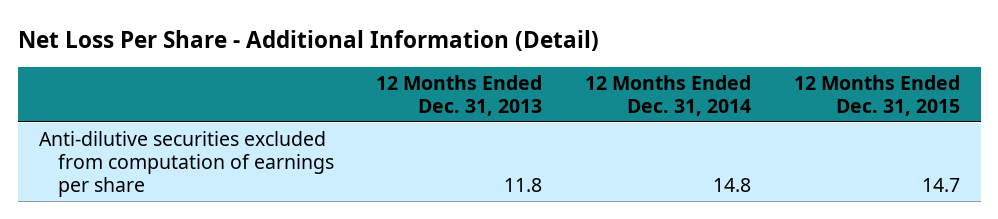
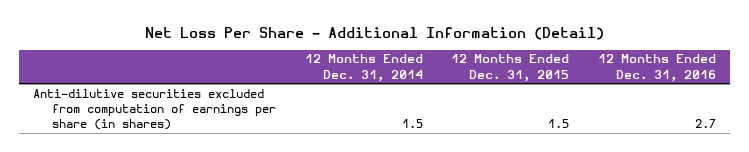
- | 12 Months Ended Dec. 31, 2013 | 12 Months Ended Dec. 31, 2014 | 12 Months Ended Dec. 31, 2015
+ | 12 Months Ended Dec. 31, 2014 | 12 Months Ended Dec. 31, 2015 | 12 Months Ended Dec. 31, 2016
- Anti-dilutive securities excluded from computation of earnings per share | 11.8 | 14.8 | 14.7
+ Anti-dilutive securities excluded from computation of earnings per share (in shares) | 1.5 | 1.5 | 2.7

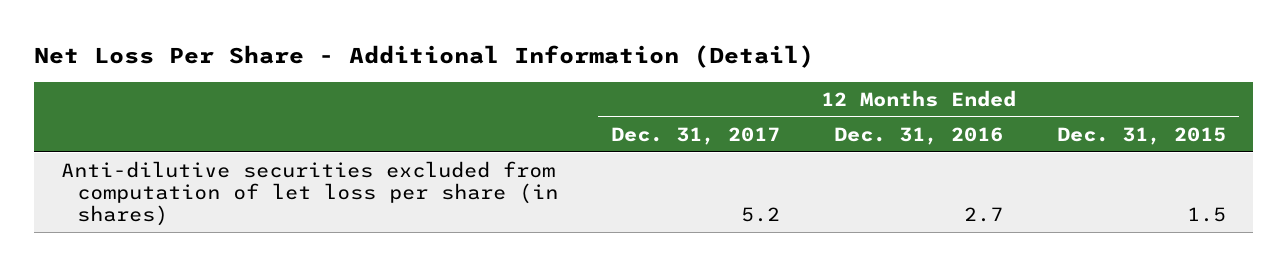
- | 12 Months Ended Dec. 31, 2014 | 12 Months Ended Dec. 31, 2015 | 12 Months Ended Dec. 31, 2016
+ | 12 Months Ended Dec. 31, 2017 | 12 Months Ended Dec. 31, 2016 | 12 Months Ended Dec. 31, 2015
- Anti-dilutive securities excluded from computation of earnings per share (in shares) | 1.5 | 1.5 | 2.7
+ Anti-dilutive securities excluded from computation of let loss per share (in shares) | 5.2 | 2.7 | 1.5

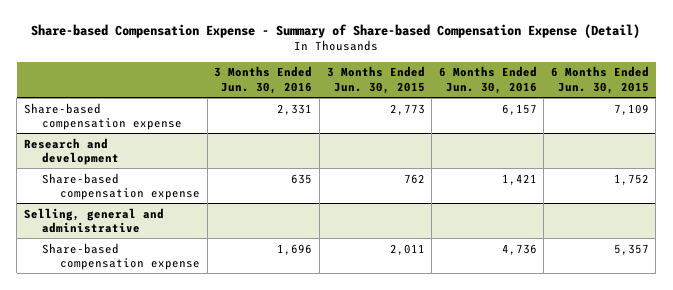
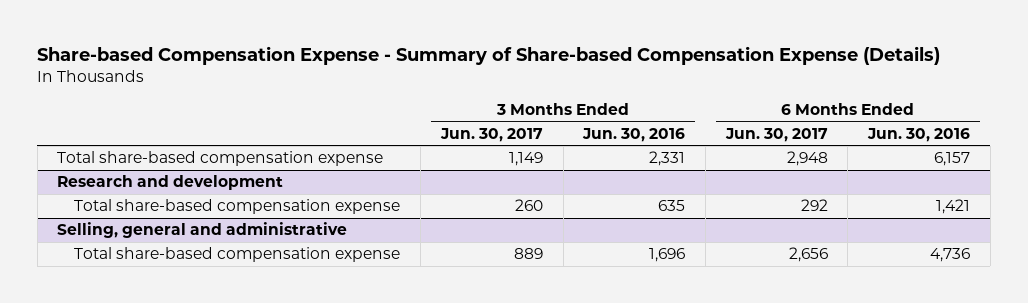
- Share-based Compensation Expense - Summary of Share-based Compensation Expense (Detail)
+ Share-based Compensation Expense - Summary of Share-based Compensation Expense (Details)
- | 3 Months Ended Jun. 30, 2016 | 3 Months Ended Jun. 30, 2015 | 6 Months Ended Jun. 30, 2016 | 6 Months Ended Jun. 30, 2015
+ | 3 Months Ended Jun. 30, 2017 | 3 Months Ended Jun. 30, 2016 | 6 Months Ended Jun. 30, 2017 | 6 Months Ended Jun. 30, 2016
- Share-based compensation expense | 2,331 | 2,773 | 6,157 | 7,109
+ Total share-based compensation expense | 1,149 | 2,331 | 2,948 | 6,157
@ Research and development
- Share-based compensation expense | 635 | 762 | 1,421 | 1,752
+ Total share-based compensation expense | 260 | 635 | 292 | 1,421
@ Selling, general and administrative
- Share-based compensation expense | 1,696 | 2,011 | 4,736 | 5,357
+ Total share-based compensation expense | 889 | 1,696 | 2,656 | 4,736

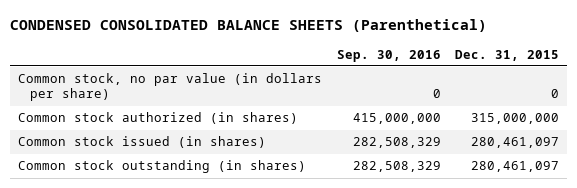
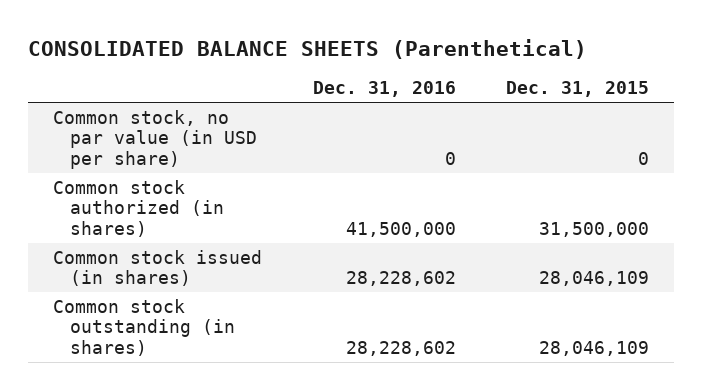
- CONDENSED CONSOLIDATED BALANCE SHEETS (Parenthetical)
+ CONSOLIDATED BALANCE SHEETS (Parenthetical)
- | Sep. 30, 2016 | Dec. 31, 2015
+ | Dec. 31, 2016 | Dec. 31, 2015
- Common stock, no par value (in dollars per share) | 0 | 0
- Common stock authorized (in shares) | 415,000,000 | 315,000,000
- Common stock issued (in shares) | 282,508,329 | 280,461,097
- Common stock outstanding (in shares) | 282,508,329 | 280,461,097
+ Common stock, no par value (in USD per share) | 0 | 0
+ Common stock authorized (in shares) | 41,500,000 | 31,500,000
+ Common stock issued (in shares) | 28,228,602 | 28,046,109
+ Common stock outstanding (in shares) | 28,228,602 | 28,046,109

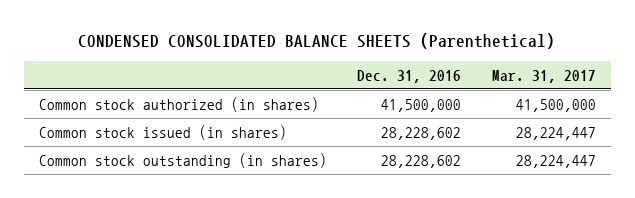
- CONSOLIDATED BALANCE SHEETS (Parenthetical)
+ CONDENSED CONSOLIDATED BALANCE SHEETS (Parenthetical)
- | Dec. 31, 2016 | Dec. 31, 2015
+ | Dec. 31, 2016 | Mar. 31, 2017
- Common stock, no par value (in USD per share) | 0 | 0

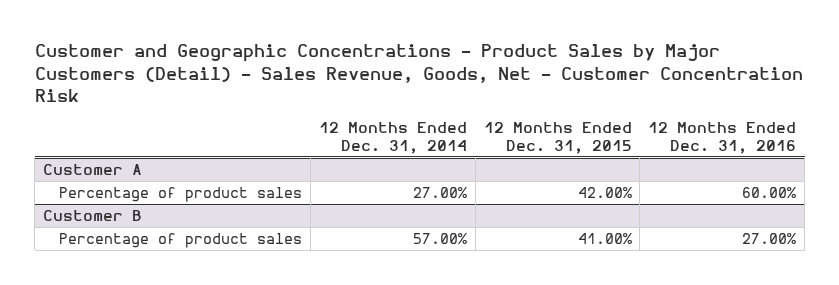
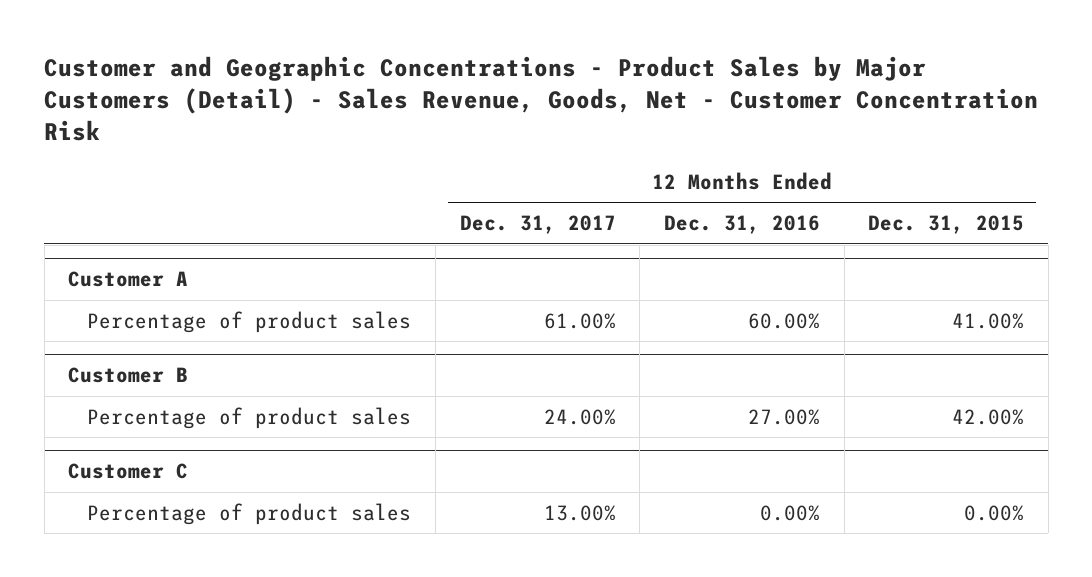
- | 12 Months Ended Dec. 31, 2014 | 12 Months Ended Dec. 31, 2015 | 12 Months Ended Dec. 31, 2016
+ | 12 Months Ended Dec. 31, 2017 | 12 Months Ended Dec. 31, 2016 | 12 Months Ended Dec. 31, 2015
@ Customer A
- Percentage of product sales | 27.00% | 42.00% | 60.00%
+ Percentage of product sales | 61.00% | 60.00% | 41.00%
@ Customer B
- Percentage of product sales | 57.00% | 41.00% | 27.00%
+ Percentage of product sales | 24.00% | 27.00% | 42.00%
+ Customer C
+ Percentage of product sales | 13.00% | 0.00% | 0.00%

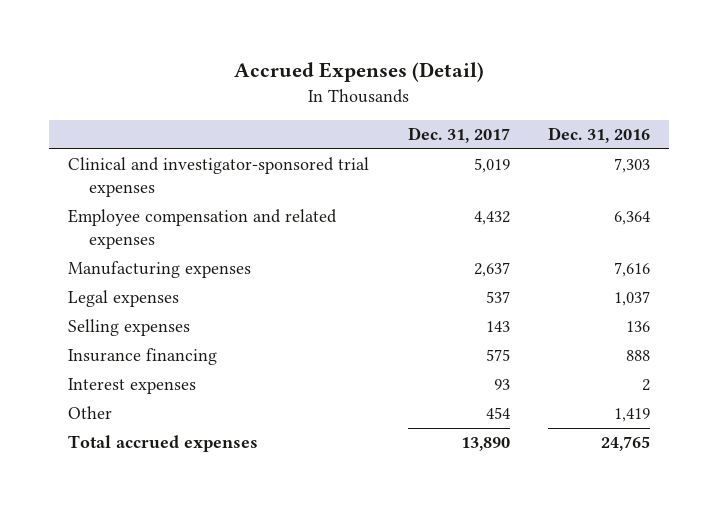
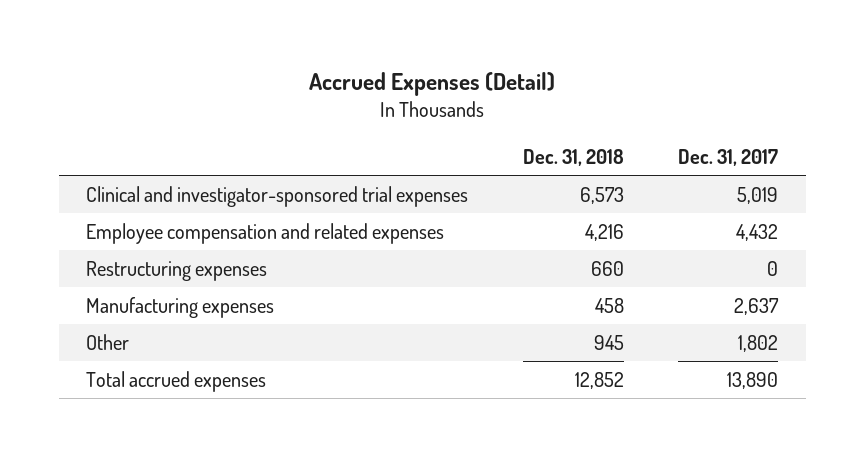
- | Dec. 31, 2017 | Dec. 31, 2016
+ | Dec. 31, 2018 | Dec. 31, 2017
+ Restructuring expenses | 660 | 0
- Legal expenses | 537 | 1,037
- Selling expenses | 143 | 136
- Insurance financing | 575 | 888
- Interest expenses | 93 | 2
- Other | 454 | 1,419
+ Other | 945 | 1,802

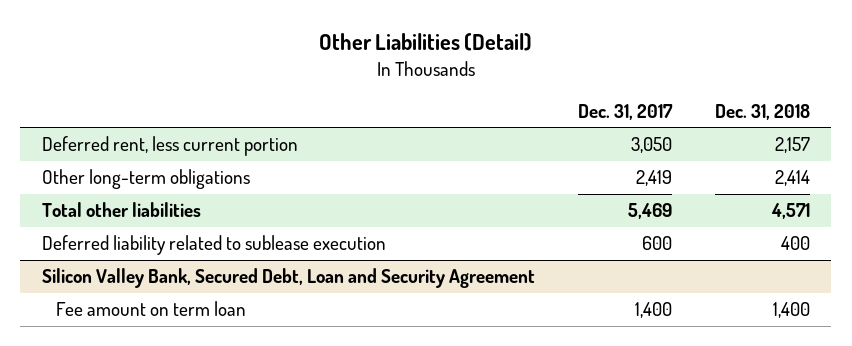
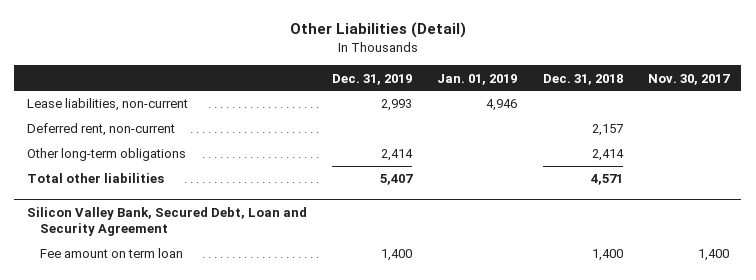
- | Dec. 31, 2017 | Dec. 31, 2018
+ | Dec. 31, 2019 | Jan. 01, 2019 | Dec. 31, 2018 | Nov. 30, 2017
- Deferred rent, less current portion | 3,050 | 2,157
+ Lease liabilities, non-current | 2,993 | 4,946 | |
+ Deferred rent, non-current | | | 2,157 |
- Deferred liability related to sublease execution | 600 | 400

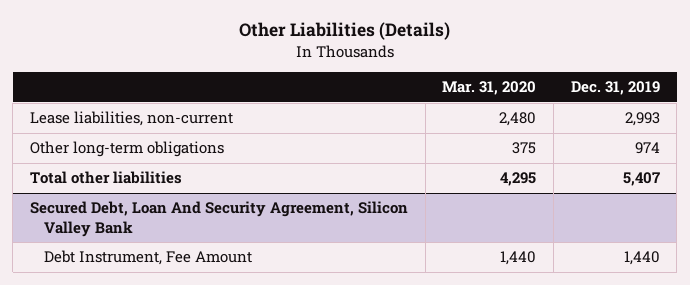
- Other Liabilities (Detail)
+ Other Liabilities (Details)
- | Dec. 31, 2019 | Jan. 01, 2019 | Dec. 31, 2018 | Nov. 30, 2017
+ | Mar. 31, 2020 | Dec. 31, 2019
- Deferred rent, non-current | | | 2,157 |
- Other long-term obligations | 2,414 | | 2,414 |
+ Other long-term obligations | 375 | 974
- Silicon Valley Bank, Secured Debt, Loan and Security Agreement
- Fee amount on term loan | 1,400 | | 1,400 | 1,400
+ Secured Debt, Loan And Security Agreement, Silicon Valley Bank
+ Debt Instrument, Fee Amount | 1,440 | 1,440

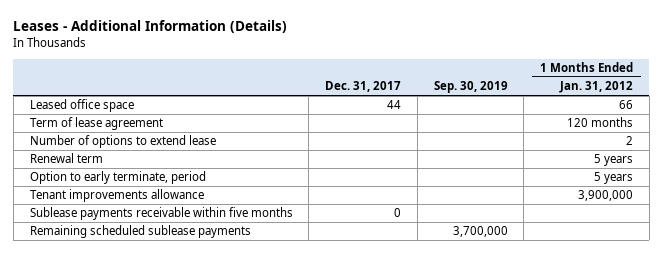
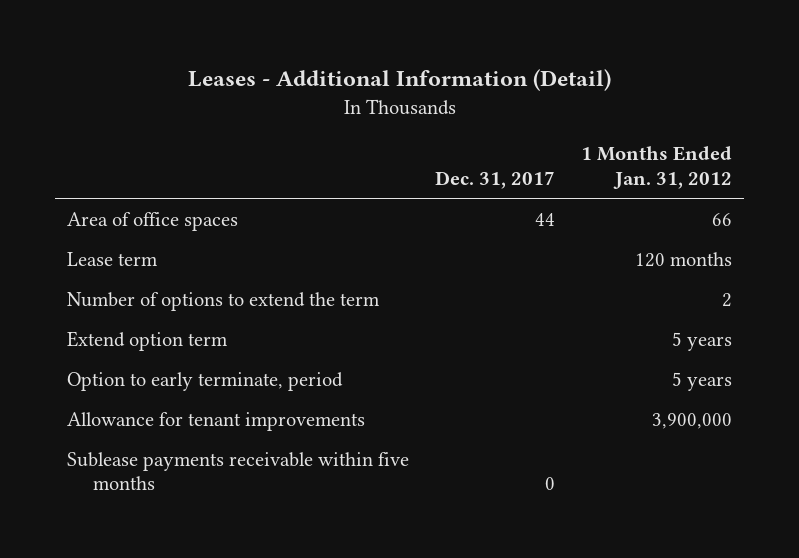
- Leases - Additional Information (Details)
+ Leases - Additional Information (Detail)
- | Dec. 31, 2017 | Sep. 30, 2019 | 1 Months Ended Jan. 31, 2012
+ | Dec. 31, 2017 | 1 Months Ended Jan. 31, 2012
- Leased office space | 44 | | 66
- Term of lease agreement | | | 120 months
- Number of options to extend lease | | | 2
- Renewal term | | | 5 years
+ Area of office spaces | 44 | 66
+ Lease term | | 120 months
+ Number of options to extend the term | | 2
+ Extend option term | | 5 years
- Tenant improvements allowance | | | 3,900,000
+ Allowance for tenant improvements | | 3,900,000
- Remaining scheduled sublease payments | | 3,700,000 |

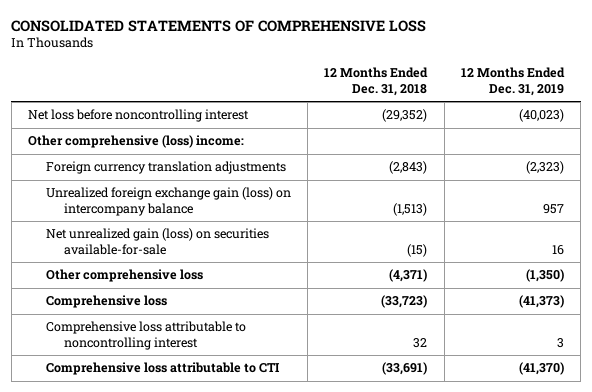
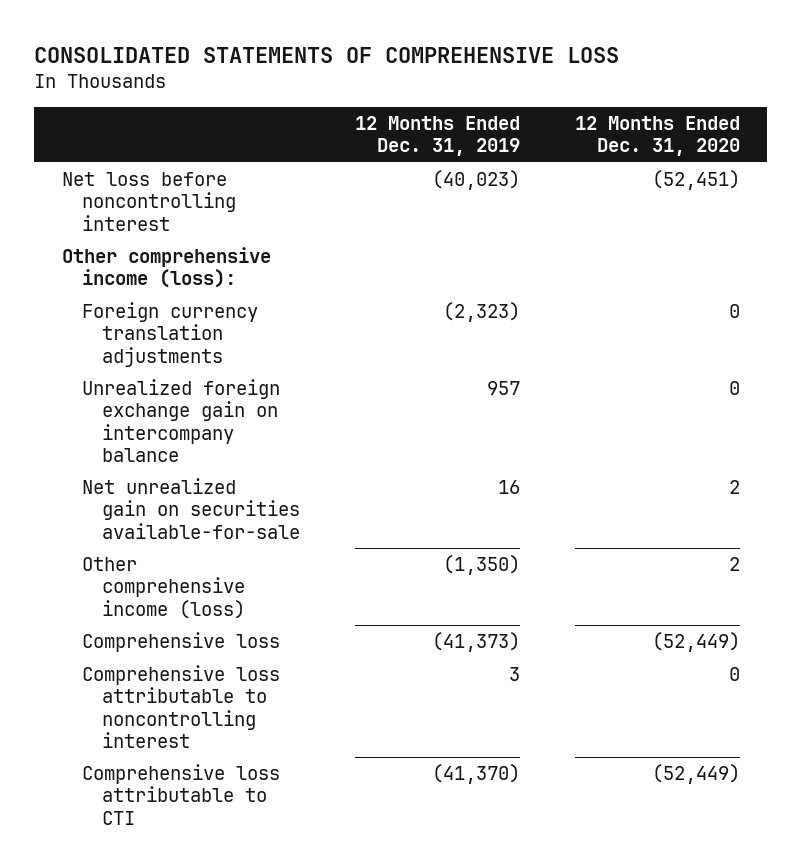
- | 12 Months Ended Dec. 31, 2018 | 12 Months Ended Dec. 31, 2019
+ | 12 Months Ended Dec. 31, 2019 | 12 Months Ended Dec. 31, 2020
- Other comprehensive (loss) income:
+ Other comprehensive income (loss):
- Unrealized foreign exchange gain (loss) on intercompany balance | (1,513) | 957
- Net unrealized gain (loss) on securities available-for-sale | (15) | 16
- Other comprehensive loss | (4,371) | (1,350)
+ Unrealized foreign exchange gain on intercompany balance | 957 | 0
+ Net unrealized gain on securities available-for-sale | 16 | 2
+ Other comprehensive income (loss) | (1,350) | 2

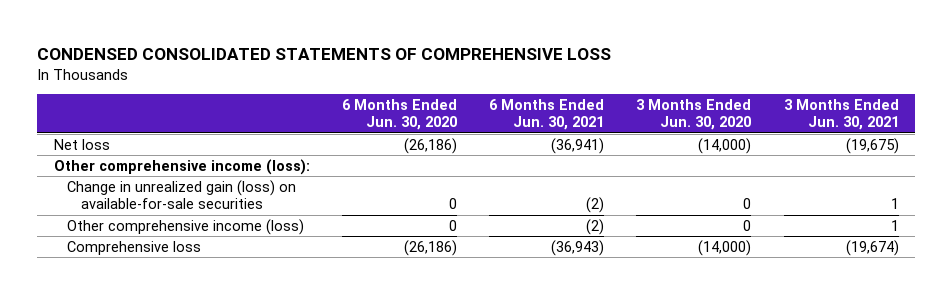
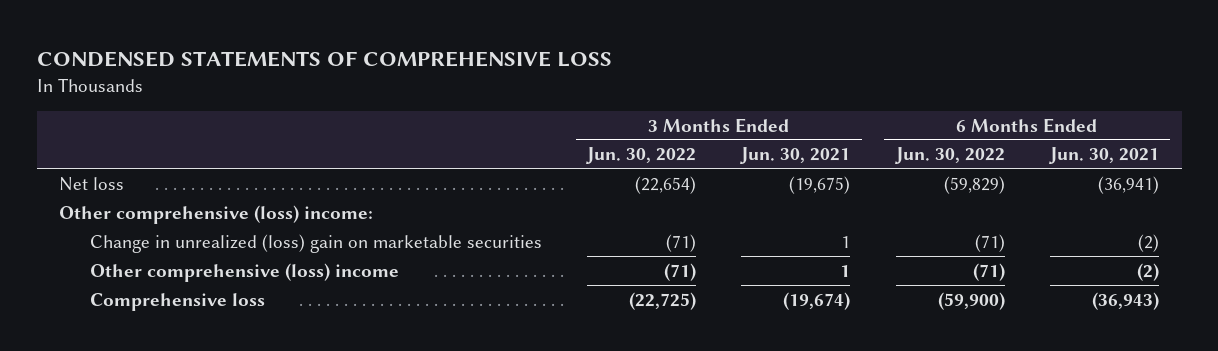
- CONDENSED CONSOLIDATED STATEMENTS OF COMPREHENSIVE LOSS
+ CONDENSED STATEMENTS OF COMPREHENSIVE LOSS
- | 6 Months Ended Jun. 30, 2020 | 6 Months Ended Jun. 30, 2021 | 3 Months Ended Jun. 30, 2020 | 3 Months Ended Jun. 30, 2021
+ | 3 Months Ended Jun. 30, 2022 | 3 Months Ended Jun. 30, 2021 | 6 Months Ended Jun. 30, 2022 | 6 Months Ended Jun. 30, 2021
- Other comprehensive income (loss):
- Change in unrealized gain (loss) on available-for-sale securities | 0 | (2) | 0 | 1
- Other comprehensive income (loss) | 0 | (2) | 0 | 1
+ Other comprehensive (loss) income:
+ Change in unrealized (loss) gain on marketable securities | (71) | 1 | (71) | (2)
+ Other comprehensive (loss) income | (71) | 1 | (71) | (2)

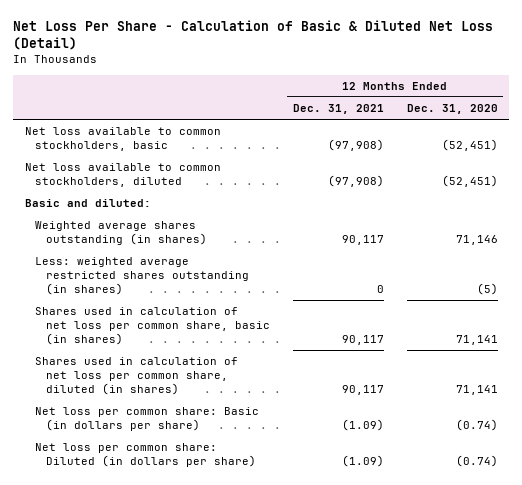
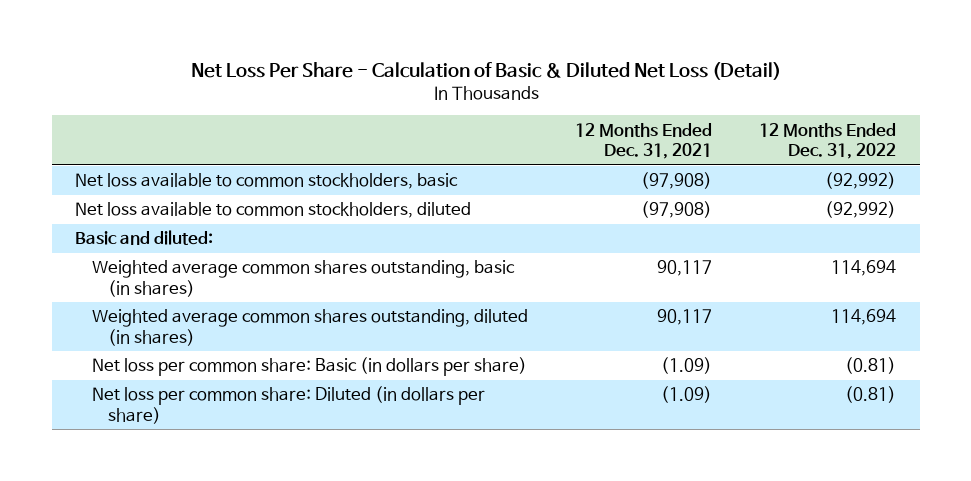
- | 12 Months Ended Dec. 31, 2021 | 12 Months Ended Dec. 31, 2020
+ | 12 Months Ended Dec. 31, 2021 | 12 Months Ended Dec. 31, 2022
- Weighted average shares outstanding (in shares) | 90,117 | 71,146
- Less: weighted average restricted shares outstanding (in shares) | 0 | (5)
- Shares used in calculation of net loss per common share, basic (in shares) | 90,117 | 71,141
- Shares used in calculation of net loss per common share, diluted (in shares) | 90,117 | 71,141
+ Weighted average common shares outstanding, basic (in shares) | 90,117 | 114,694
+ Weighted average common shares outstanding, diluted (in shares) | 90,117 | 114,694

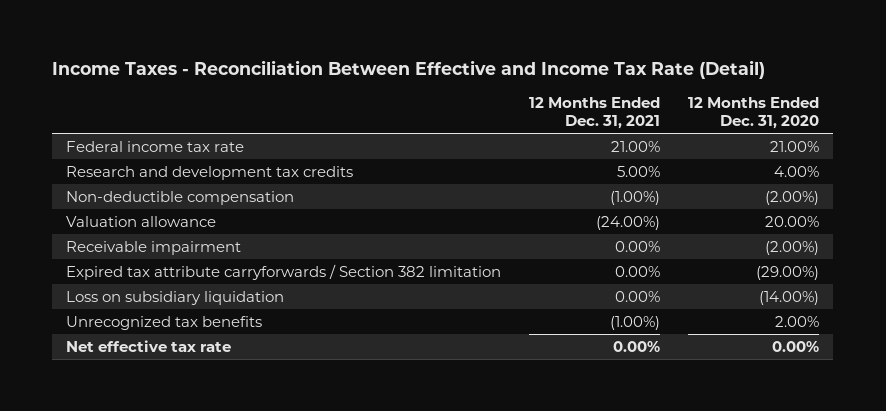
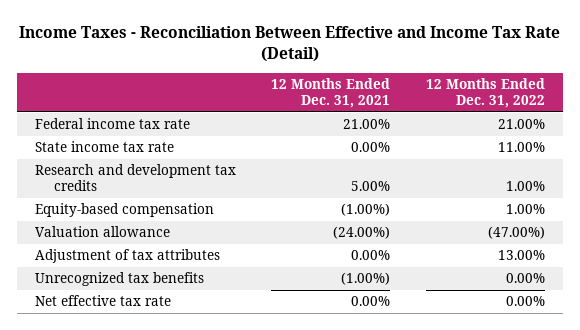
- | 12 Months Ended Dec. 31, 2021 | 12 Months Ended Dec. 31, 2020
+ | 12 Months Ended Dec. 31, 2021 | 12 Months Ended Dec. 31, 2022
+ State income tax rate | 0.00% | 11.00%
- Non-deductible compensation | (1.00%) | (2.00%)
+ Equity-based compensation | (1.00%) | 1.00%
- Receivable impairment | 0.00% | (2.00%)
- Expired tax attribute carryforwards / Section 382 limitation | 0.00% | (29.00%)
- Loss on subsidiary liquidation | 0.00% | (14.00%)
+ Adjustment of tax attributes | 0.00% | 13.00%

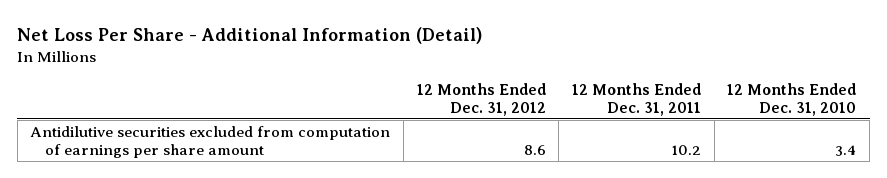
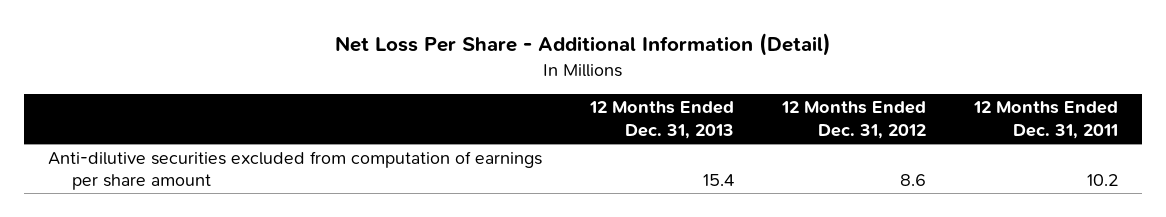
- | 12 Months Ended Dec. 31, 2012 | 12 Months Ended Dec. 31, 2011 | 12 Months Ended Dec. 31, 2010
+ | 12 Months Ended Dec. 31, 2013 | 12 Months Ended Dec. 31, 2012 | 12 Months Ended Dec. 31, 2011
- Antidilutive securities excluded from computation of earnings per share amount | 8.6 | 10.2 | 3.4
+ Anti-dilutive securities excluded from computation of earnings per share amount | 15.4 | 8.6 | 10.2

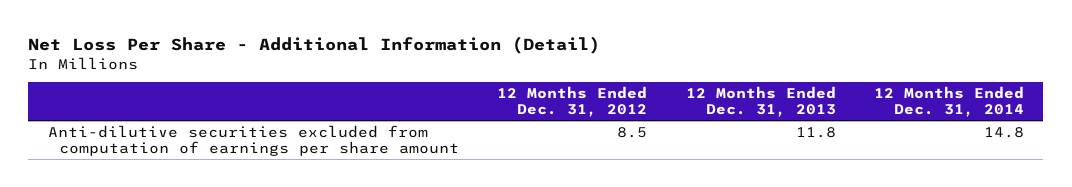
- | 12 Months Ended Dec. 31, 2013 | 12 Months Ended Dec. 31, 2012 | 12 Months Ended Dec. 31, 2011
+ | 12 Months Ended Dec. 31, 2012 | 12 Months Ended Dec. 31, 2013 | 12 Months Ended Dec. 31, 2014
- Anti-dilutive securities excluded from computation of earnings per share amount | 15.4 | 8.6 | 10.2
+ Anti-dilutive securities excluded from computation of earnings per share amount | 8.5 | 11.8 | 14.8

